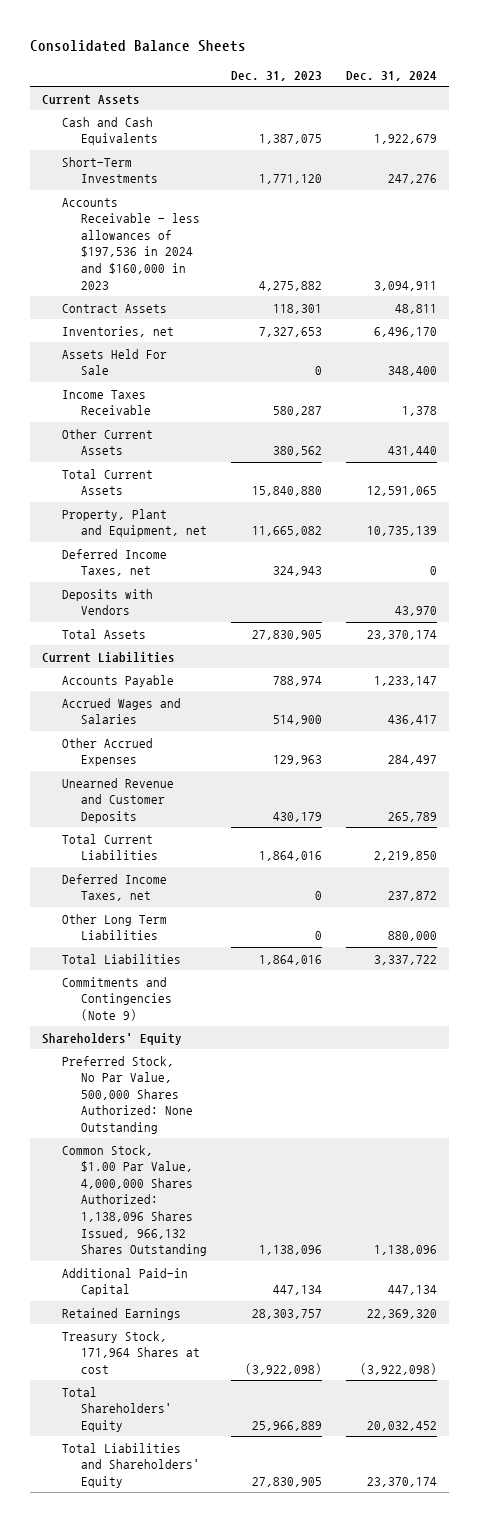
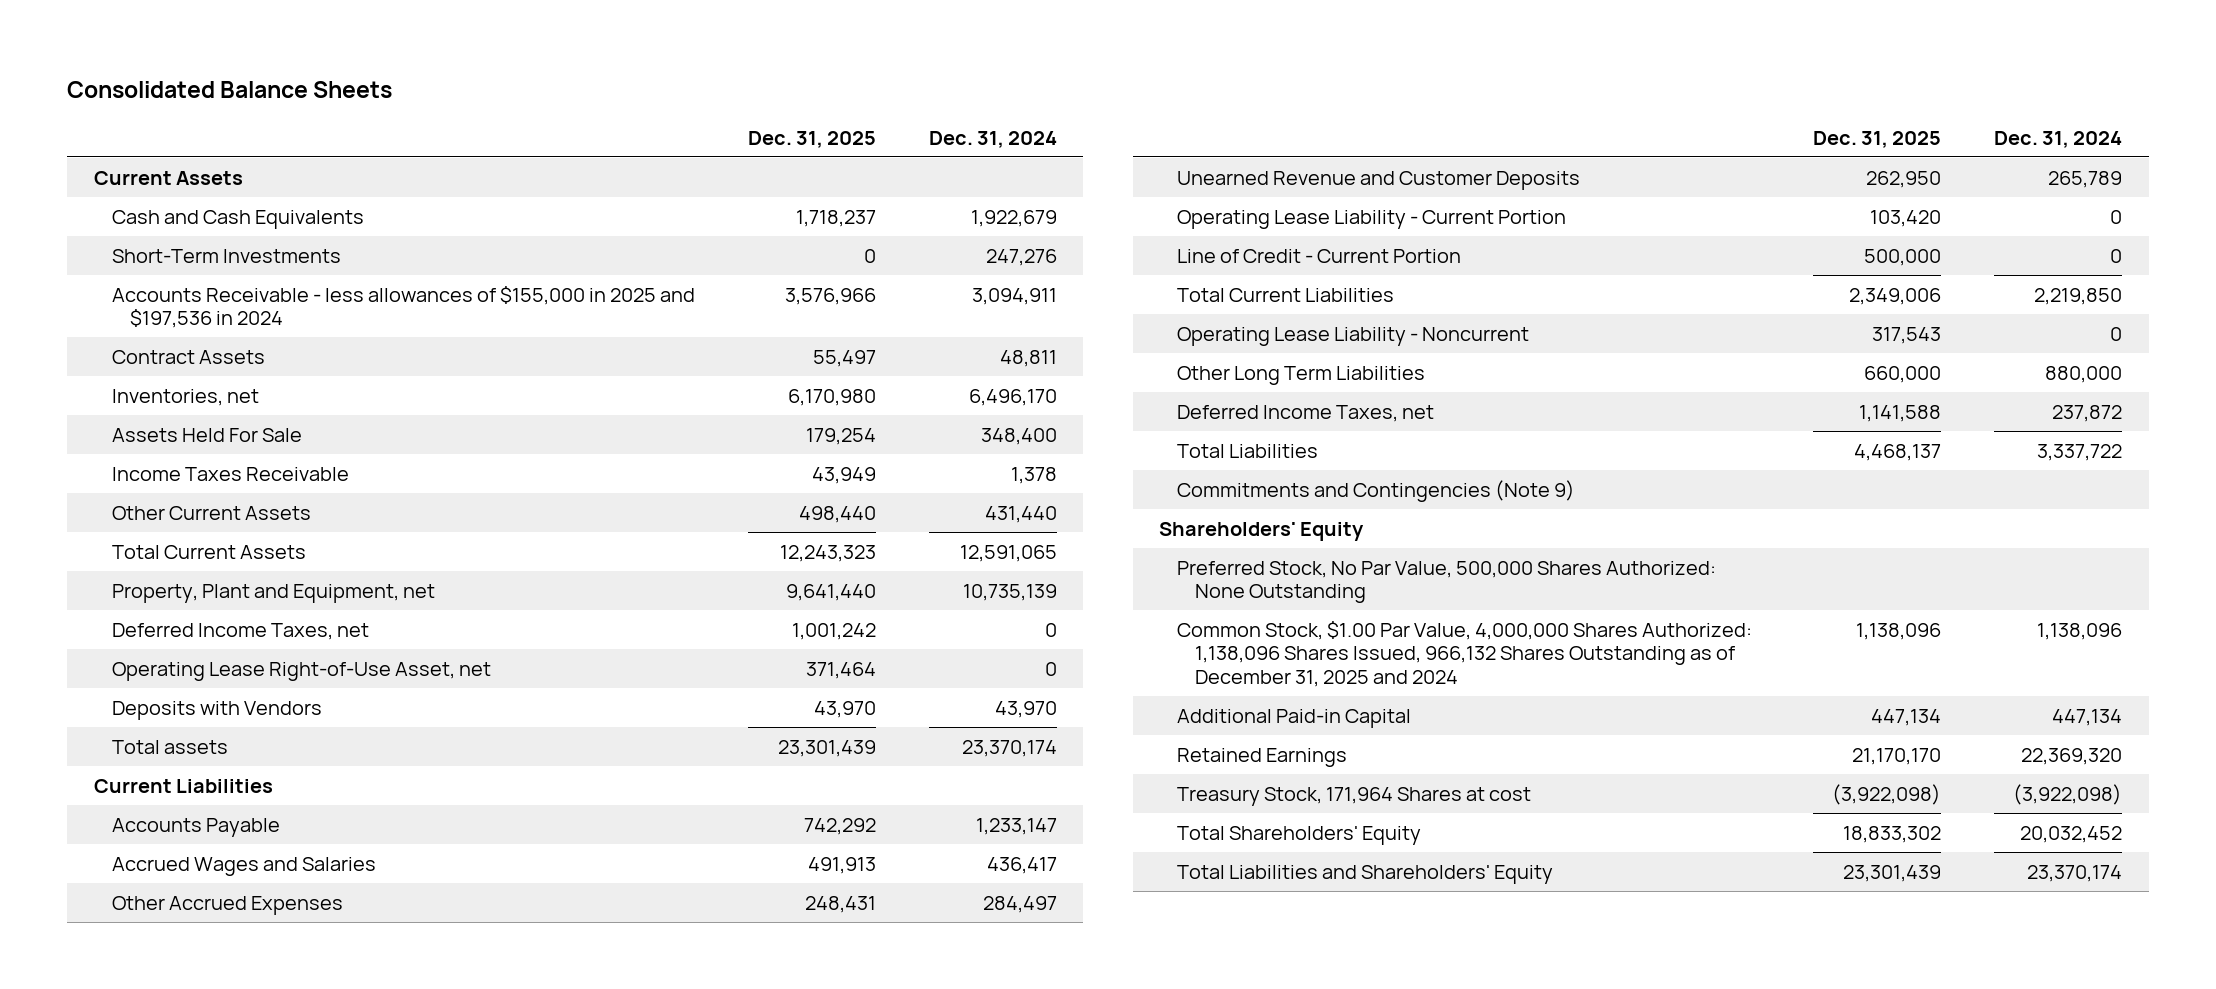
- | Dec. 31, 2023 | Dec. 31, 2024
+ | Dec. 31, 2025 | Dec. 31, 2024
- Accounts Receivable - less allowances of $197,536 in 2024 and $160,000 in 2023 | 4,275,882 | 3,094,911
+ Accounts Receivable - less allowances of $155,000 in 2025 and $197,536 in 2024 | 3,576,966 | 3,094,911
+ Operating Lease Right-of-Use Asset, net | 371,464 | 0
- Total Assets | 27,830,905 | 23,370,174
+ Total assets | 23,301,439 | 23,370,174
+ Operating Lease Liability - Current Portion | 103,420 | 0
+ Line of Credit - Current Portion | 500,000 | 0
+ Operating Lease Liability - Noncurrent | 317,543 | 0
moved down: Deferred Income Taxes, net | 1,141,588 | 237,872
- Common Stock, $1.00 Par Value, 4,000,000 Shares Authorized: 1,138,096 Shares Issued, 966,132 Shares Outstanding | 1,138,096 | 1,138,096
+ Common Stock, $1.00 Par Value, 4,000,000 Shares Authorized: 1,138,096 Shares Issued, 966,132 Shares Outstanding as of December 31, 2025 and 2024 | 1,138,096 | 1,138,096

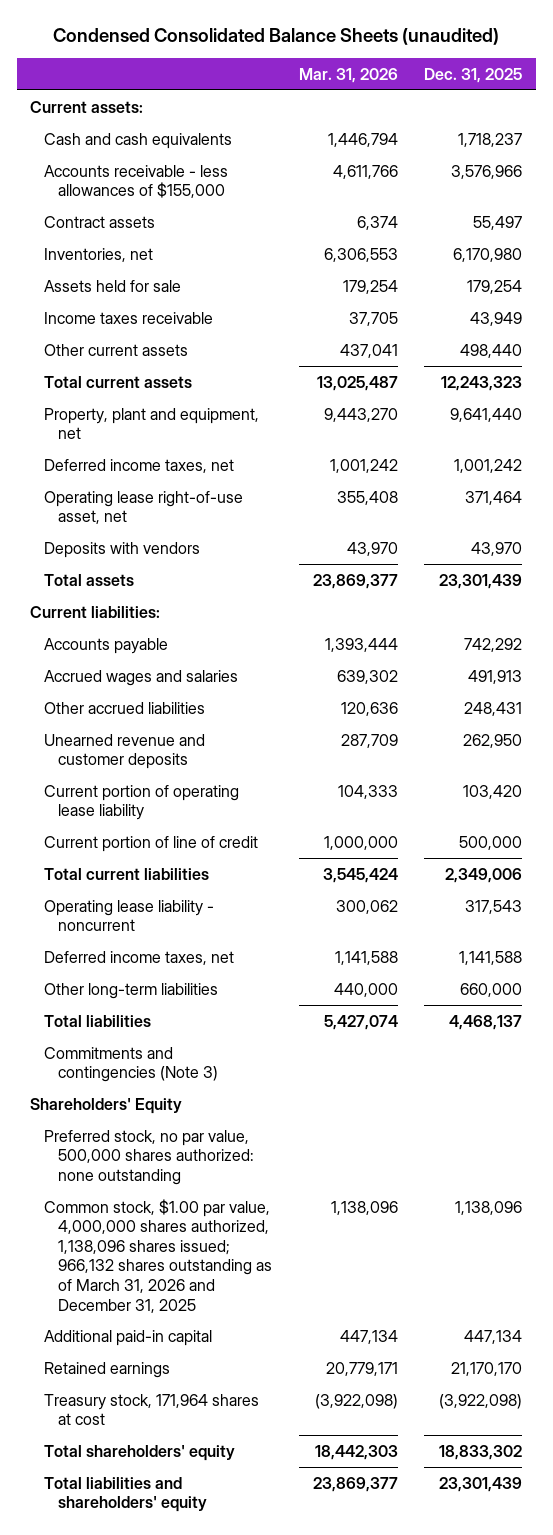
- Consolidated Balance Sheets
+ Condensed Consolidated Balance Sheets (unaudited)
- | Dec. 31, 2025 | Dec. 31, 2024
+ | Mar. 31, 2026 | Dec. 31, 2025
- Current Assets
- Cash and Cash Equivalents | 1,718,237 | 1,922,679
- Short-Term Investments | 0 | 247,276
- Accounts Receivable - less allowances of $155,000 in 2025 and $197,536 in 2024 | 3,576,966 | 3,094,911
- Contract Assets | 55,497 | 48,811
+ Current assets:
+ Cash and cash equivalents | 1,446,794 | 1,718,237
+ Accounts receivable - less allowances of $155,000 | 4,611,766 | 3,576,966
+ Contract assets | 6,374 | 55,497
- Assets Held For Sale | 179,254 | 348,400
- Income Taxes Receivable | 43,949 | 1,378
- Other Current Assets | 498,440 | 431,440
- Total Current Assets | 12,243,323 | 12,591,065
- Property, Plant and Equipment, net | 9,641,440 | 10,735,139
- Deferred Income Taxes, net | 1,001,242 | 0
- Operating Lease Right-of-Use Asset, net | 371,464 | 0
- Deposits with Vendors | 43,970 | 43,970
+ Assets held for sale | 179,254 | 179,254
+ Income taxes receivable | 37,705 | 43,949
+ Other current assets | 437,041 | 498,440
+ Total current assets | 13,025,487 | 12,243,323
+ Property, plant and equipment, net | 9,443,270 | 9,641,440
+ Deferred income taxes, net | 1,001,242 | 1,001,242
+ Operating lease right-of-use asset, net | 355,408 | 371,464
+ Deposits with vendors | 43,970 | 43,970
- Current Liabilities
- Accounts Payable | 742,292 | 1,233,147
- Accrued Wages and Salaries | 491,913 | 436,417
- Other Accrued Expenses | 248,431 | 284,497
- Unearned Revenue and Customer Deposits | 262,950 | 265,789
- Operating Lease Liability - Current Portion | 103,420 | 0
- Line of Credit - Current Portion | 500,000 | 0
- Total Current Liabilities | 2,349,006 | 2,219,850
- Operating Lease Liability - Noncurrent | 317,543 | 0
- Other Long Term Liabilities | 660,000 | 880,000
- Deferred Income Taxes, net | 1,141,588 | 237,872
- Total Liabilities | 4,468,137 | 3,337,722
- Commitments and Contingencies (Note 9)
+ Current liabilities:
+ Accounts payable | 1,393,444 | 742,292
+ Accrued wages and salaries | 639,302 | 491,913
+ Other accrued liabilities | 120,636 | 248,431
+ Unearned revenue and customer deposits | 287,709 | 262,950
+ Current portion of operating lease liability | 104,333 | 103,420
+ Current portion of line of credit | 1,000,000 | 500,000
+ Total current liabilities | 3,545,424 | 2,349,006
+ Operating lease liability - noncurrent | 300,062 | 317,543
+ Deferred income taxes, net | 1,141,588 | 1,141,588
+ Other long-term liabilities | 440,000 | 660,000
+ Total liabilities | 5,427,074 | 4,468,137
+ Commitments and contingencies (Note 3)
- Preferred Stock, No Par Value, 500,000 Shares Authorized: None Outstanding
- Common Stock, $1.00 Par Value, 4,000,000 Shares Authorized: 1,138,096 Shares Issued, 966,132 Shares Outstanding as of December 31, 2025 and 2024 | 1,138,096 | 1,138,096
- Additional Paid-in Capital | 447,134 | 447,134
- Retained Earnings | 21,170,170 | 22,369,320
- Treasury Stock, 171,964 Shares at cost | (3,922,098) | (3,922,098)
- Total Shareholders' Equity | 18,833,302 | 20,032,452
- Total Liabilities and Shareholders' Equity | 23,301,439 | 23,370,174
+ Preferred stock, no par value, 500,000 shares authorized: none outstanding
+ Common stock, $1.00 par value, 4,000,000 shares authorized, 1,138,096 shares issued; 966,132 shares outstanding as of March 31, 2026 and December 31, 2025 | 1,138,096 | 1,138,096
+ Additional paid-in capital | 447,134 | 447,134
+ Retained earnings | 20,779,171 | 21,170,170
+ Treasury stock, 171,964 shares at cost | (3,922,098) | (3,922,098)
+ Total shareholders' equity | 18,442,303 | 18,833,302
+ Total liabilities and shareholders' equity | 23,869,377 | 23,301,439

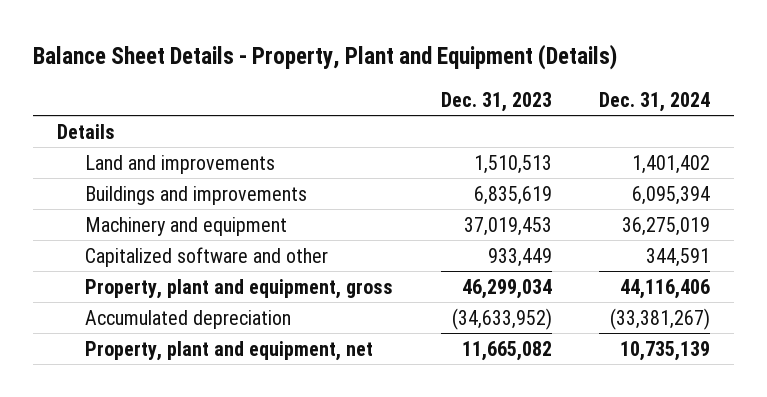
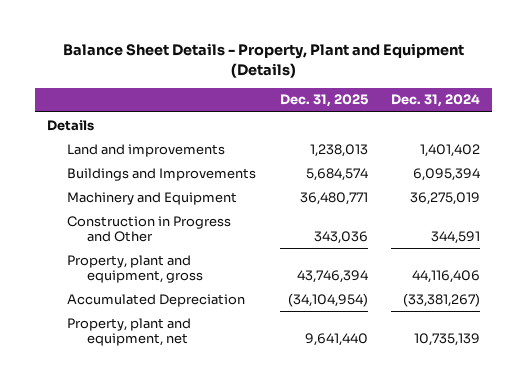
- | Dec. 31, 2023 | Dec. 31, 2024
+ | Dec. 31, 2025 | Dec. 31, 2024
- Buildings and improvements | 6,835,619 | 6,095,394
- Machinery and equipment | 37,019,453 | 36,275,019
- Capitalized software and other | 933,449 | 344,591
+ Buildings and Improvements | 5,684,574 | 6,095,394
+ Machinery and Equipment | 36,480,771 | 36,275,019
+ Construction in Progress and Other | 343,036 | 344,591
- Accumulated depreciation | (34,633,952) | (33,381,267)
+ Accumulated Depreciation | (34,104,954) | (33,381,267)

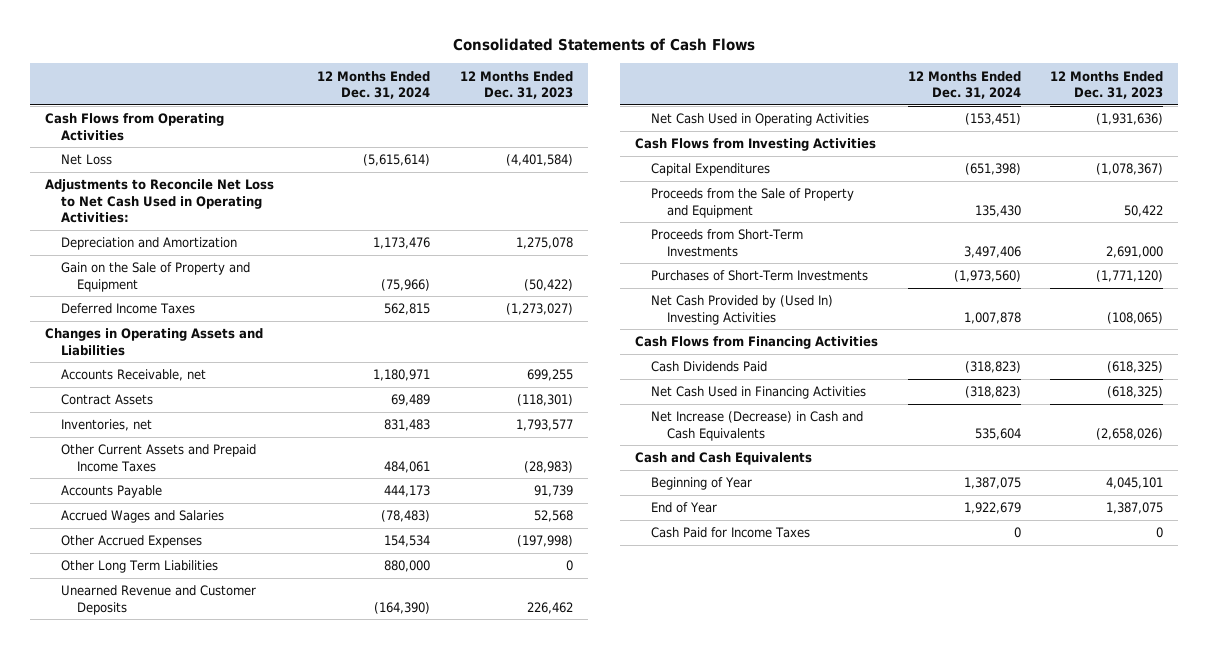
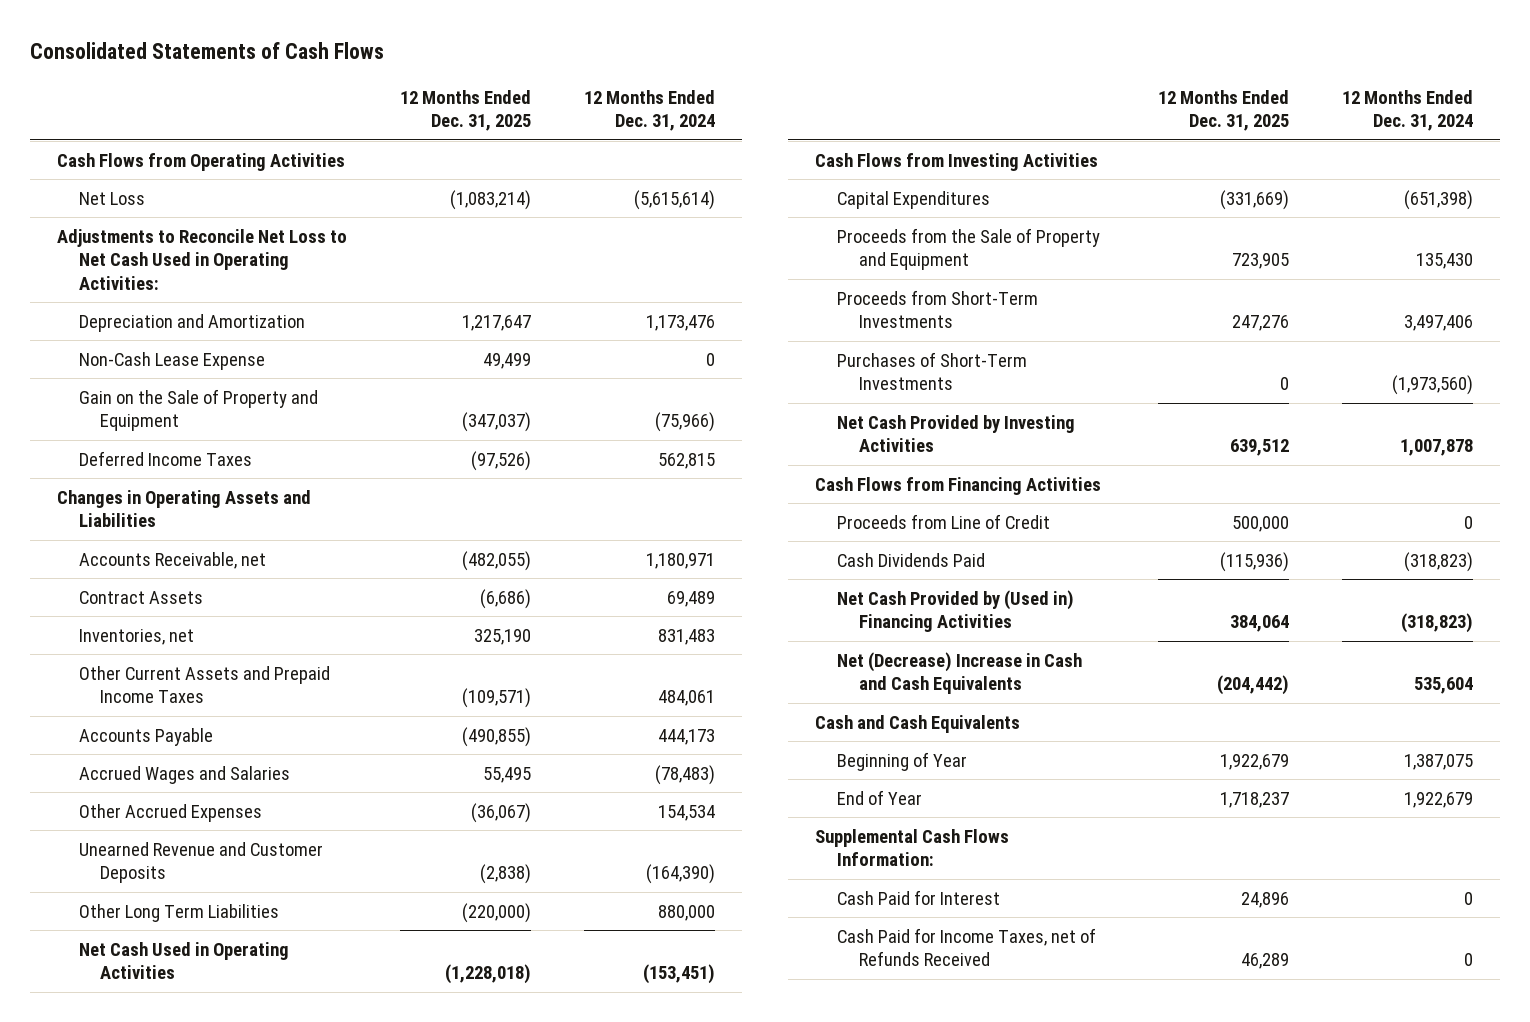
- | 12 Months Ended Dec. 31, 2024 | 12 Months Ended Dec. 31, 2023
+ | 12 Months Ended Dec. 31, 2025 | 12 Months Ended Dec. 31, 2024
+ Non-Cash Lease Expense | 49,499 | 0
moved down: Other Long Term Liabilities | (220,000) | 880,000
- Net Cash Provided by (Used In) Investing Activities | 1,007,878 | (108,065)
+ Net Cash Provided by Investing Activities | 639,512 | 1,007,878
+ Proceeds from Line of Credit | 500,000 | 0
- Net Cash Used in Financing Activities | (318,823) | (618,325)
- Net Increase (Decrease) in Cash and Cash Equivalents | 535,604 | (2,658,026)
+ Net Cash Provided by (Used in) Financing Activities | 384,064 | (318,823)
+ Net (Decrease) Increase in Cash and Cash Equivalents | (204,442) | 535,604
- Cash Paid for Income Taxes | 0 | 0
+ Supplemental Cash Flows Information:
+ Cash Paid for Interest | 24,896 | 0
+ Cash Paid for Income Taxes, net of Refunds Received | 46,289 | 0

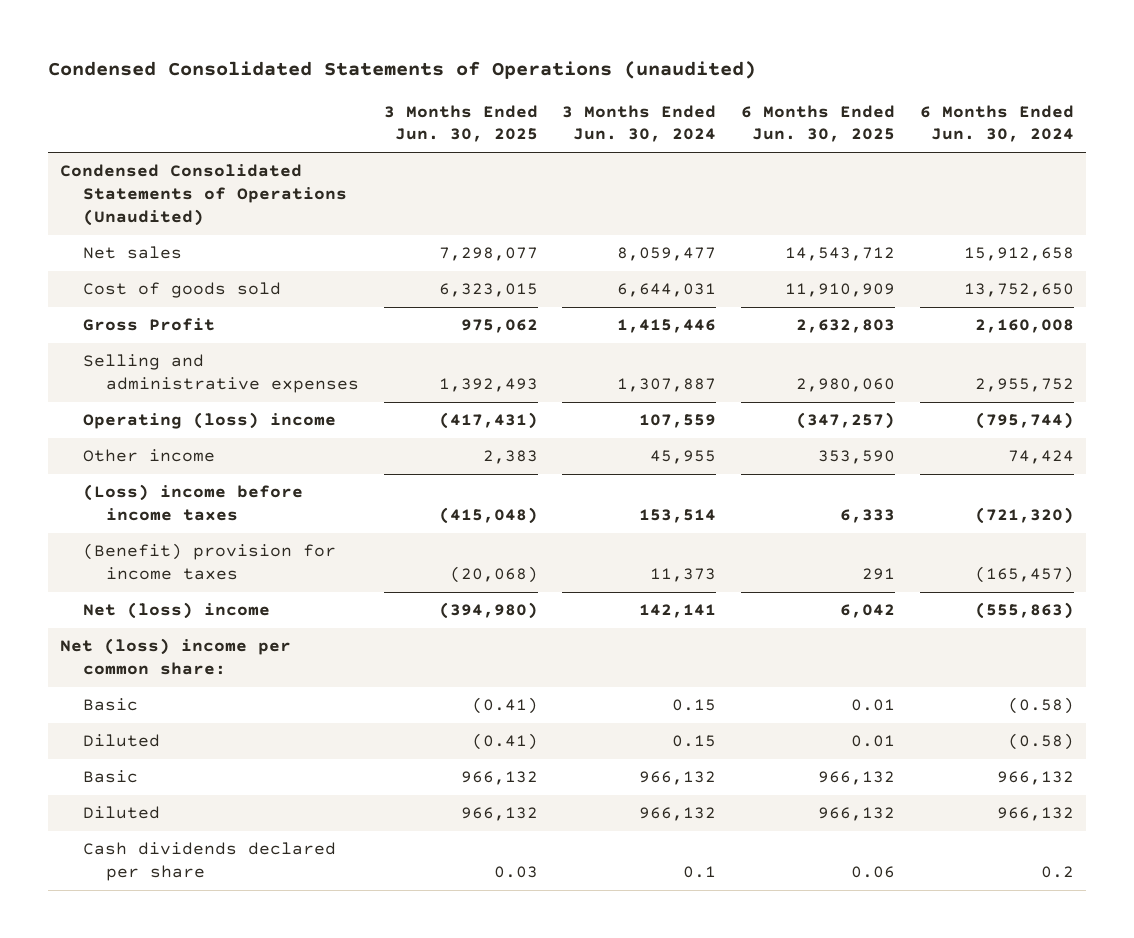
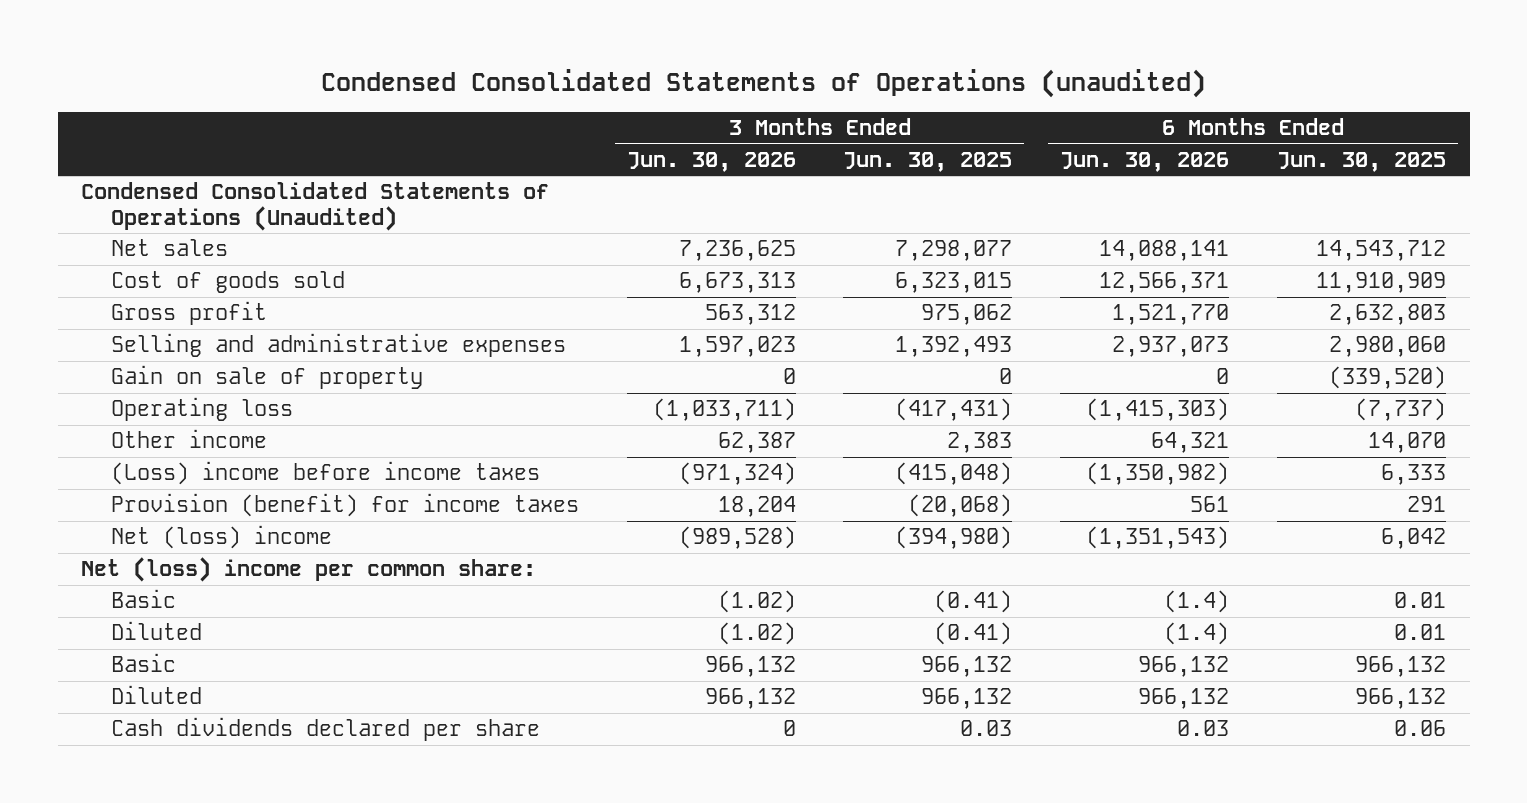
- | 3 Months Ended Jun. 30, 2025 | 3 Months Ended Jun. 30, 2024 | 6 Months Ended Jun. 30, 2025 | 6 Months Ended Jun. 30, 2024
+ | 3 Months Ended Jun. 30, 2026 | 3 Months Ended Jun. 30, 2025 | 6 Months Ended Jun. 30, 2026 | 6 Months Ended Jun. 30, 2025
- Gross Profit | 975,062 | 1,415,446 | 2,632,803 | 2,160,008
+ Gross profit | 563,312 | 975,062 | 1,521,770 | 2,632,803
- Operating (loss) income | (417,431) | 107,559 | (347,257) | (795,744)
- Other income | 2,383 | 45,955 | 353,590 | 74,424
+ Gain on sale of property | 0 | 0 | 0 | (339,520)
+ Operating loss | (1,033,711) | (417,431) | (1,415,303) | (7,737)
+ Other income | 62,387 | 2,383 | 64,321 | 14,070
- (Benefit) provision for income taxes | (20,068) | 11,373 | 291 | (165,457)
+ Provision (benefit) for income taxes | 18,204 | (20,068) | 561 | 291

